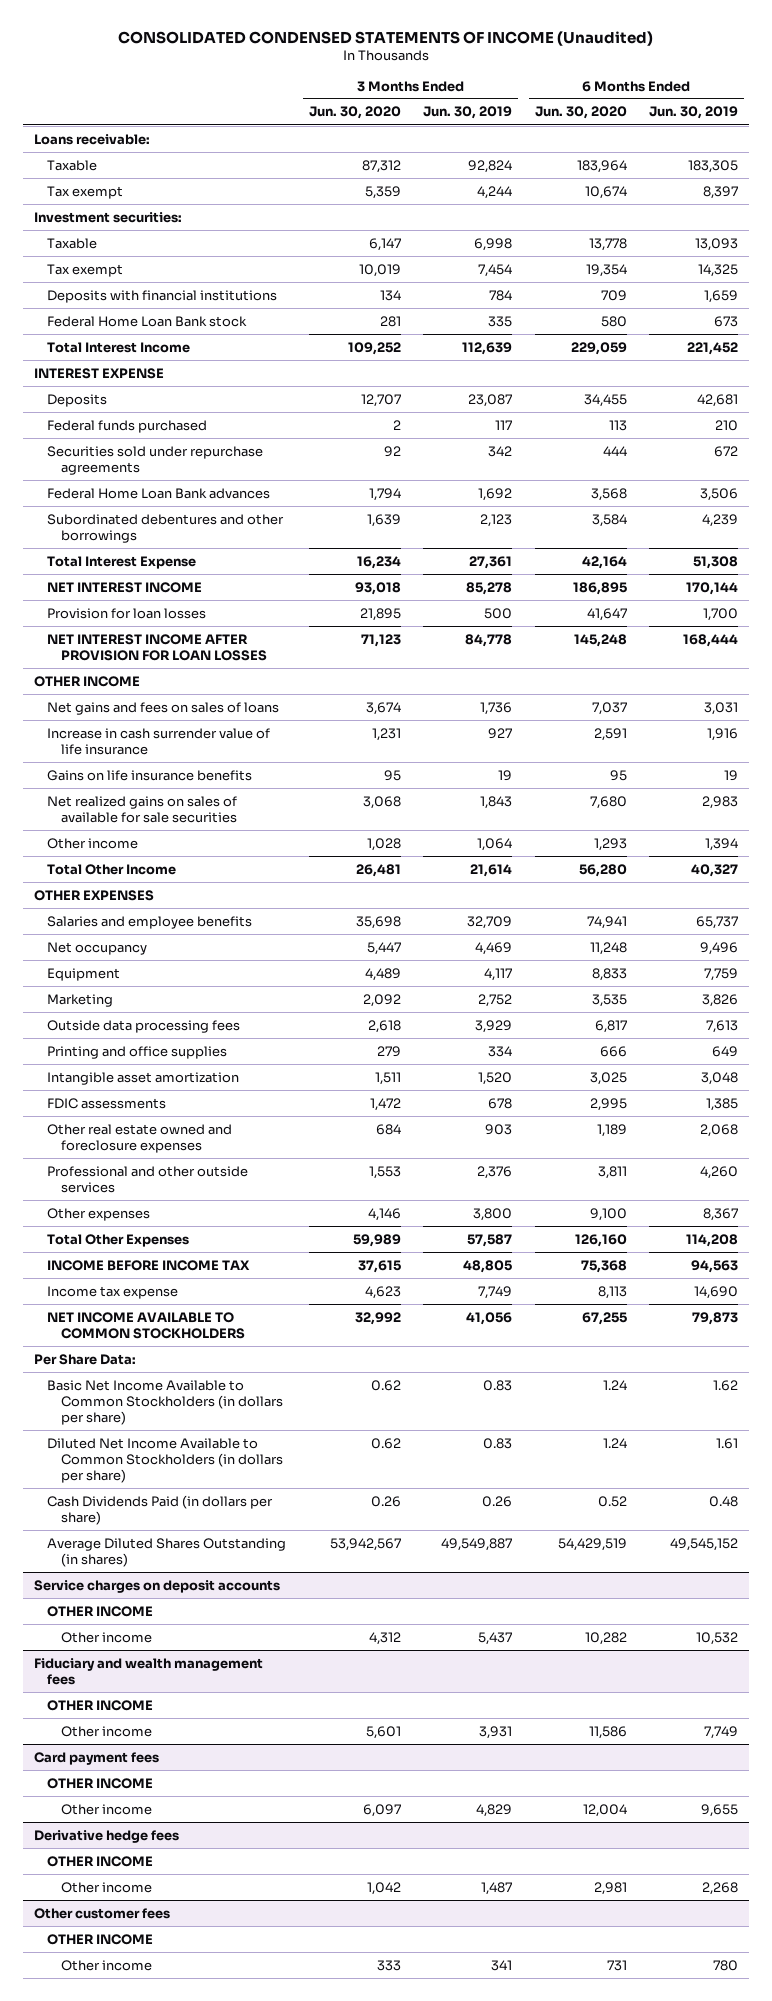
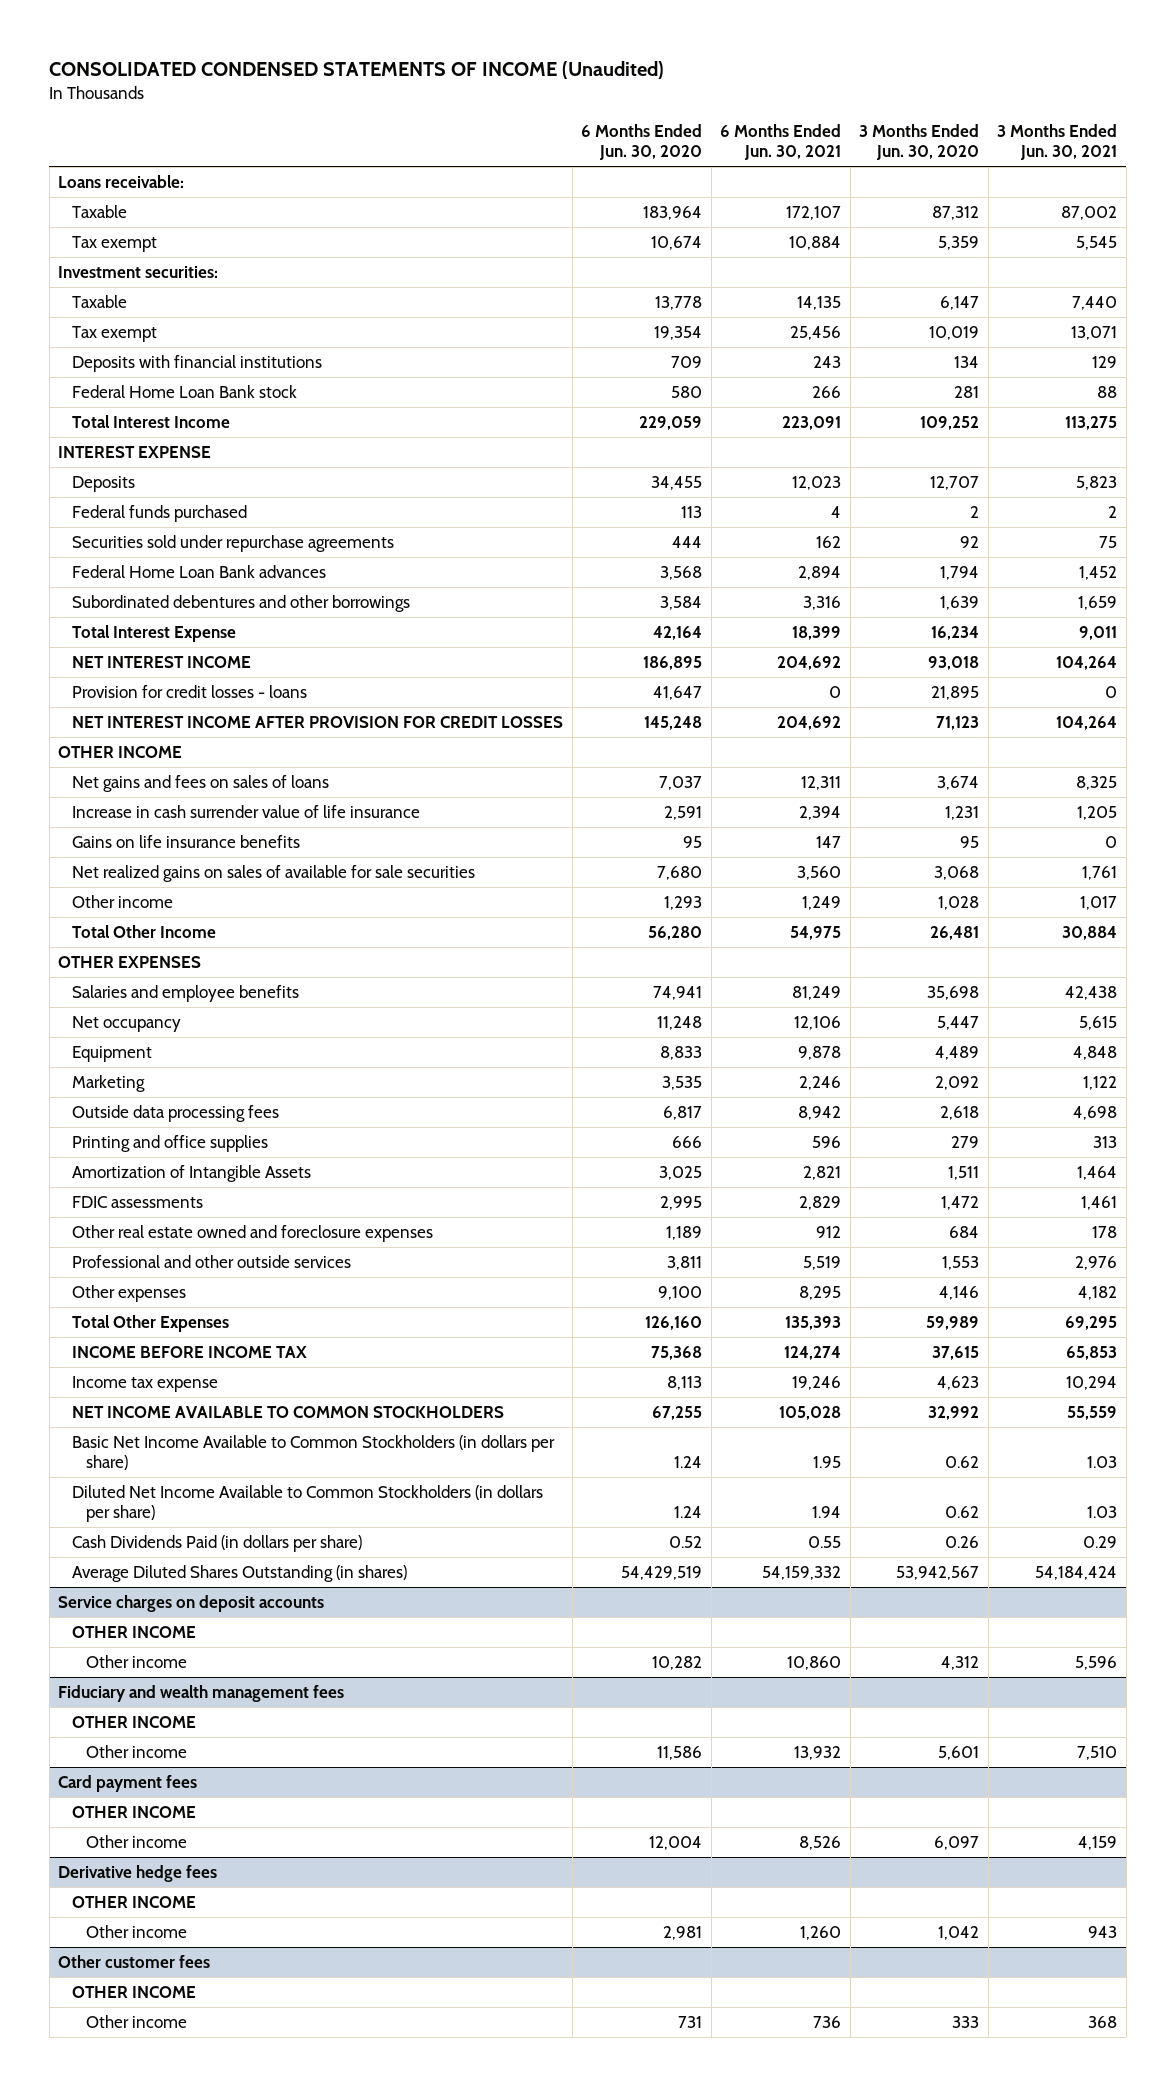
- | 3 Months Ended Jun. 30, 2020 | 3 Months Ended Jun. 30, 2019 | 6 Months Ended Jun. 30, 2020 | 6 Months Ended Jun. 30, 2019
+ | 6 Months Ended Jun. 30, 2020 | 6 Months Ended Jun. 30, 2021 | 3 Months Ended Jun. 30, 2020 | 3 Months Ended Jun. 30, 2021
- Provision for loan losses | 21,895 | 500 | 41,647 | 1,700
- NET INTEREST INCOME AFTER PROVISION FOR LOAN LOSSES | 71,123 | 84,778 | 145,248 | 168,444
+ Provision for credit losses - loans | 41,647 | 0 | 21,895 | 0
+ NET INTEREST INCOME AFTER PROVISION FOR CREDIT LOSSES | 145,248 | 204,692 | 71,123 | 104,264
- Intangible asset amortization | 1,511 | 1,520 | 3,025 | 3,048
+ Amortization of Intangible Assets | 3,025 | 2,821 | 1,511 | 1,464
- Per Share Data:

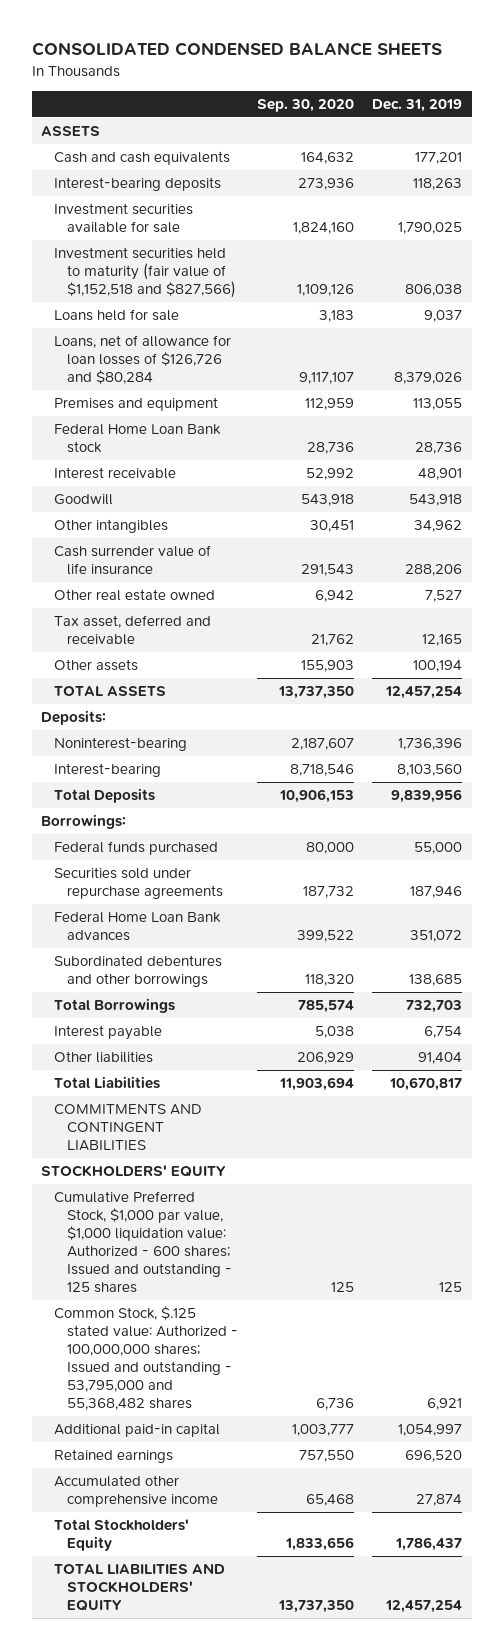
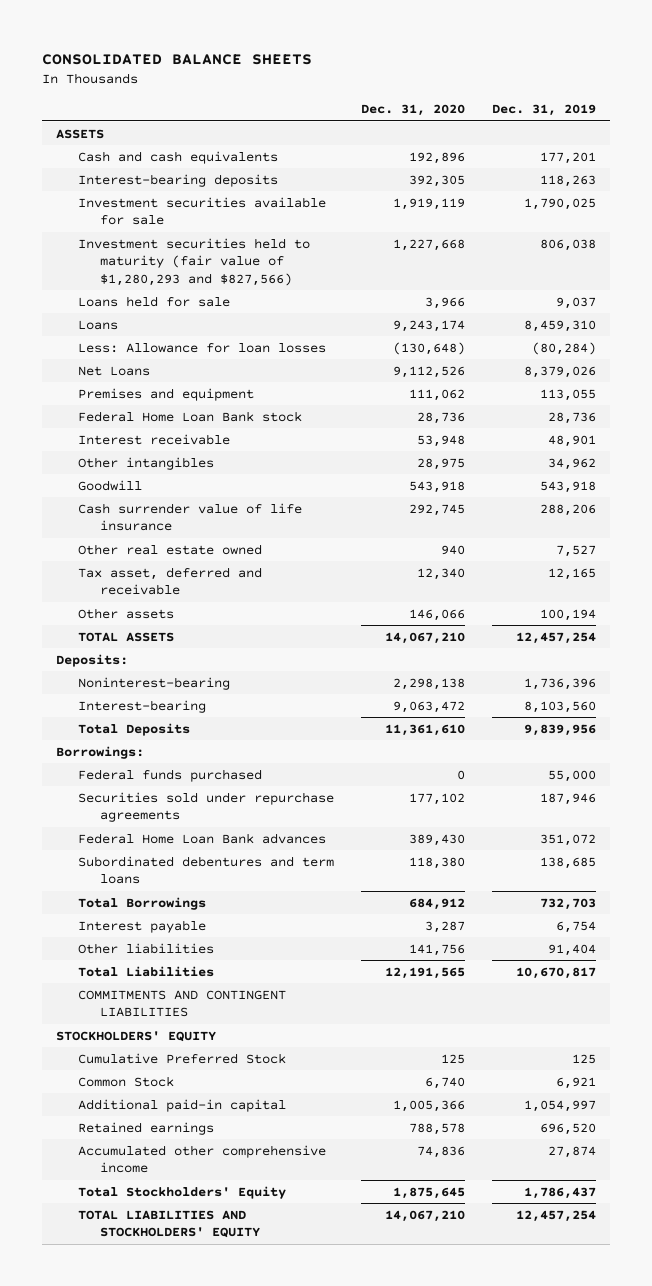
- CONSOLIDATED CONDENSED BALANCE SHEETS
+ CONSOLIDATED BALANCE SHEETS
- | Sep. 30, 2020 | Dec. 31, 2019
+ | Dec. 31, 2020 | Dec. 31, 2019
- Investment securities held to maturity (fair value of $1,152,518 and $827,566) | 1,109,126 | 806,038
+ Investment securities held to maturity (fair value of $1,280,293 and $827,566) | 1,227,668 | 806,038
- Loans, net of allowance for loan losses of $126,726 and $80,284 | 9,117,107 | 8,379,026
+ Loans | 9,243,174 | 8,459,310
+ Less: Allowance for loan losses | (130,648) | (80,284)
+ Net Loans | 9,112,526 | 8,379,026
moved down: Goodwill | 543,918 | 543,918
- Subordinated debentures and other borrowings | 118,320 | 138,685
+ Subordinated debentures and term loans | 118,380 | 138,685
- Cumulative Preferred Stock, $1,000 par value, $1,000 liquidation value: Authorized - 600 shares; Issued and outstanding - 125 shares | 125 | 125
- Common Stock, $.125 stated value: Authorized - 100,000,000 shares; Issued and outstanding - 53,795,000 and 55,368,482 shares | 6,736 | 6,921
+ Cumulative Preferred Stock | 125 | 125
+ Common Stock | 6,740 | 6,921

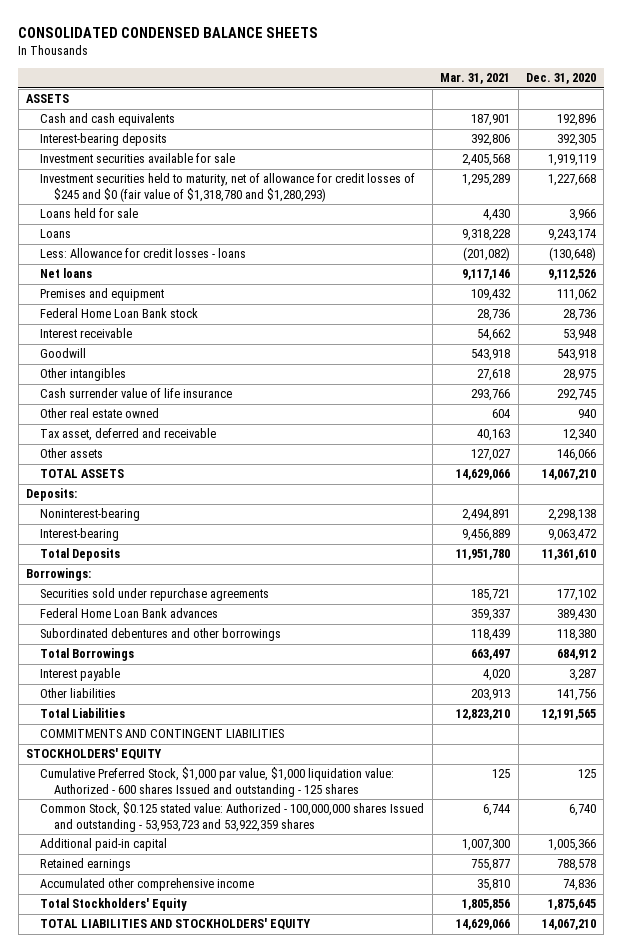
- CONSOLIDATED BALANCE SHEETS
+ CONSOLIDATED CONDENSED BALANCE SHEETS
- | Dec. 31, 2020 | Dec. 31, 2019
+ | Mar. 31, 2021 | Dec. 31, 2020
- Investment securities held to maturity (fair value of $1,280,293 and $827,566) | 1,227,668 | 806,038
+ Investment securities held to maturity, net of allowance for credit losses of $245 and $0 (fair value of $1,318,780 and $1,280,293) | 1,295,289 | 1,227,668
- Less: Allowance for loan losses | (130,648) | (80,284)
- Net Loans | 9,112,526 | 8,379,026
+ Less: Allowance for credit losses - loans | (201,082) | (130,648)
+ Net loans | 9,117,146 | 9,112,526
moved down: Other intangibles | 27,618 | 28,975
- Federal funds purchased | 0 | 55,000
- Subordinated debentures and term loans | 118,380 | 138,685
+ Subordinated debentures and other borrowings | 118,439 | 118,380
- Cumulative Preferred Stock | 125 | 125
- Common Stock | 6,740 | 6,921
+ Cumulative Preferred Stock, $1,000 par value, $1,000 liquidation value: Authorized - 600 shares Issued and outstanding - 125 shares | 125 | 125
+ Common Stock, $0.125 stated value: Authorized - 100,000,000 shares Issued and outstanding - 53,953,723 and 53,922,359 shares | 6,744 | 6,740

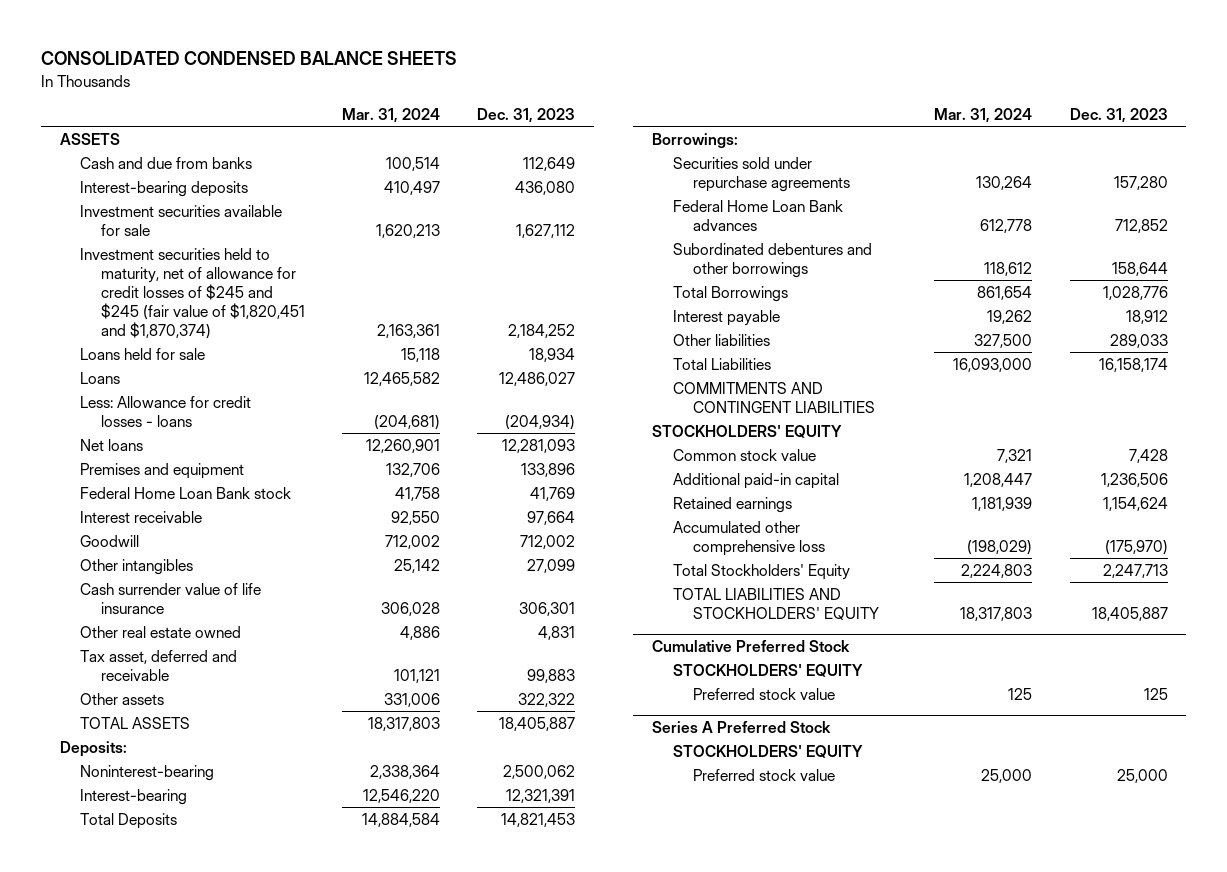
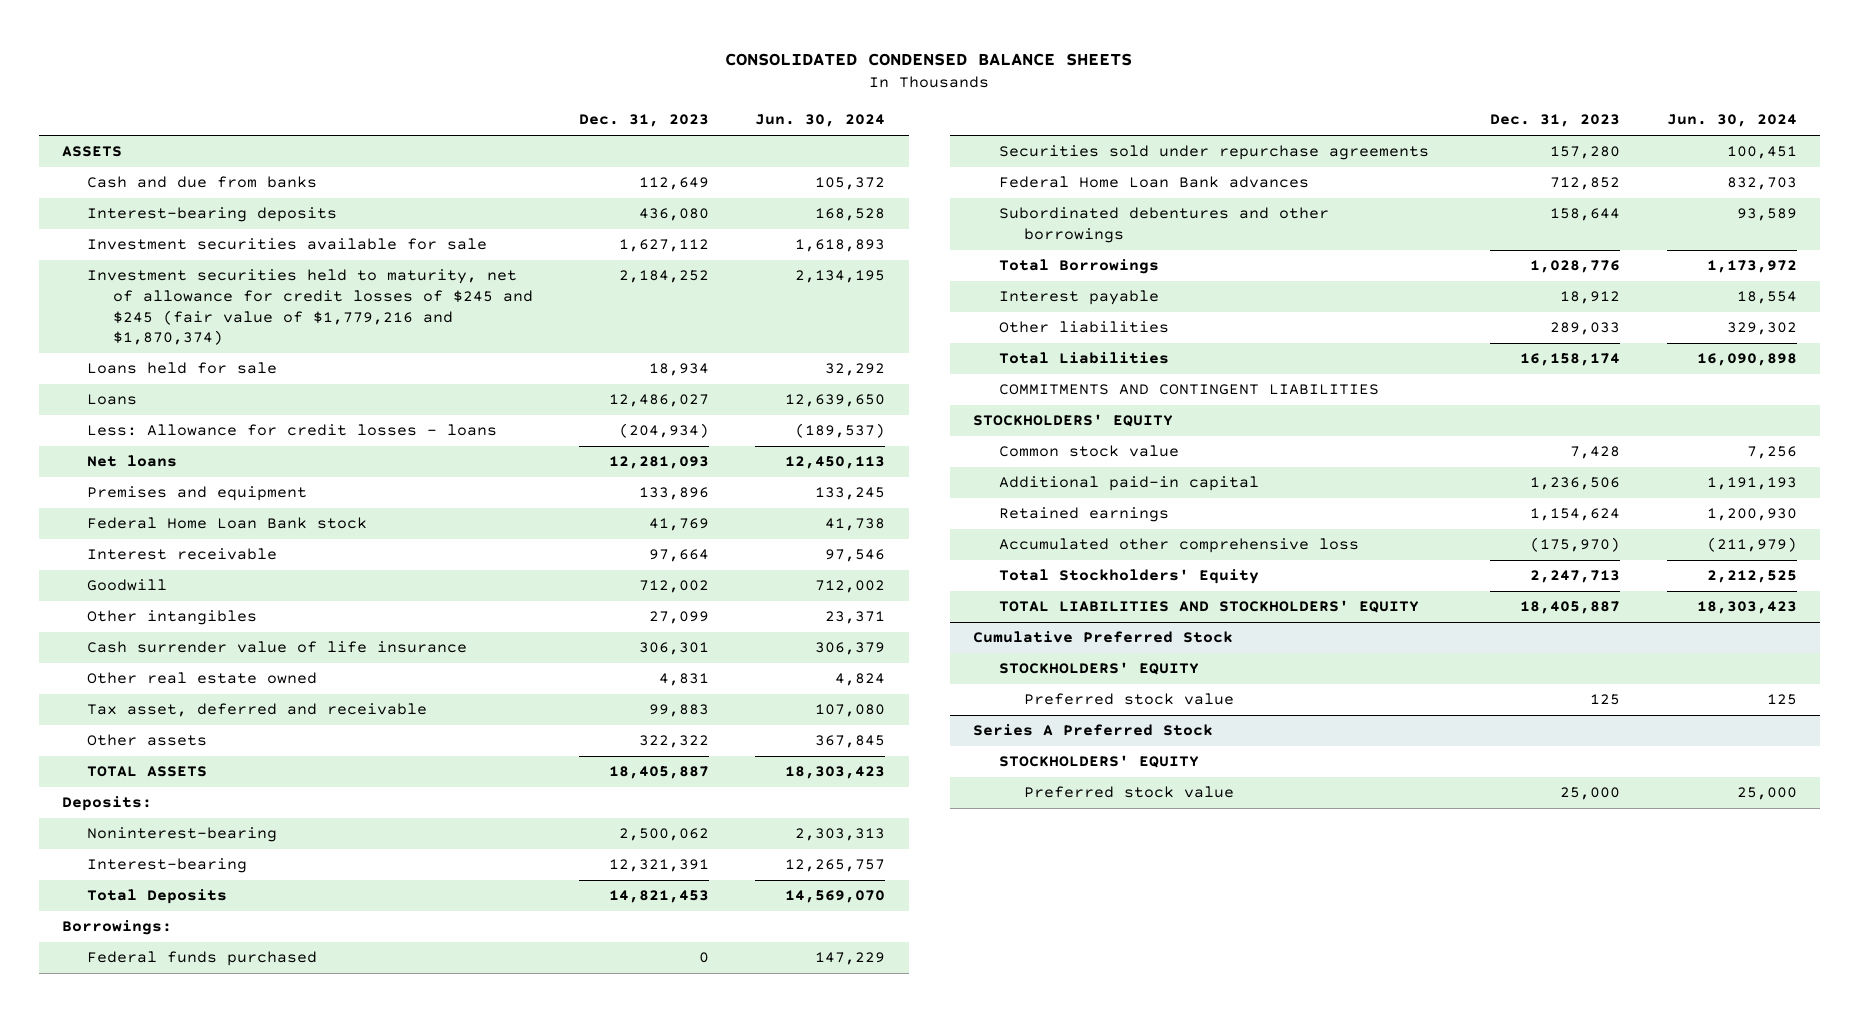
- | Mar. 31, 2024 | Dec. 31, 2023
+ | Dec. 31, 2023 | Jun. 30, 2024
- Investment securities held to maturity, net of allowance for credit losses of $245 and $245 (fair value of $1,820,451 and $1,870,374) | 2,163,361 | 2,184,252
+ Investment securities held to maturity, net of allowance for credit losses of $245 and $245 (fair value of $1,779,216 and $1,870,374) | 2,184,252 | 2,134,195
+ Federal funds purchased | 0 | 147,229

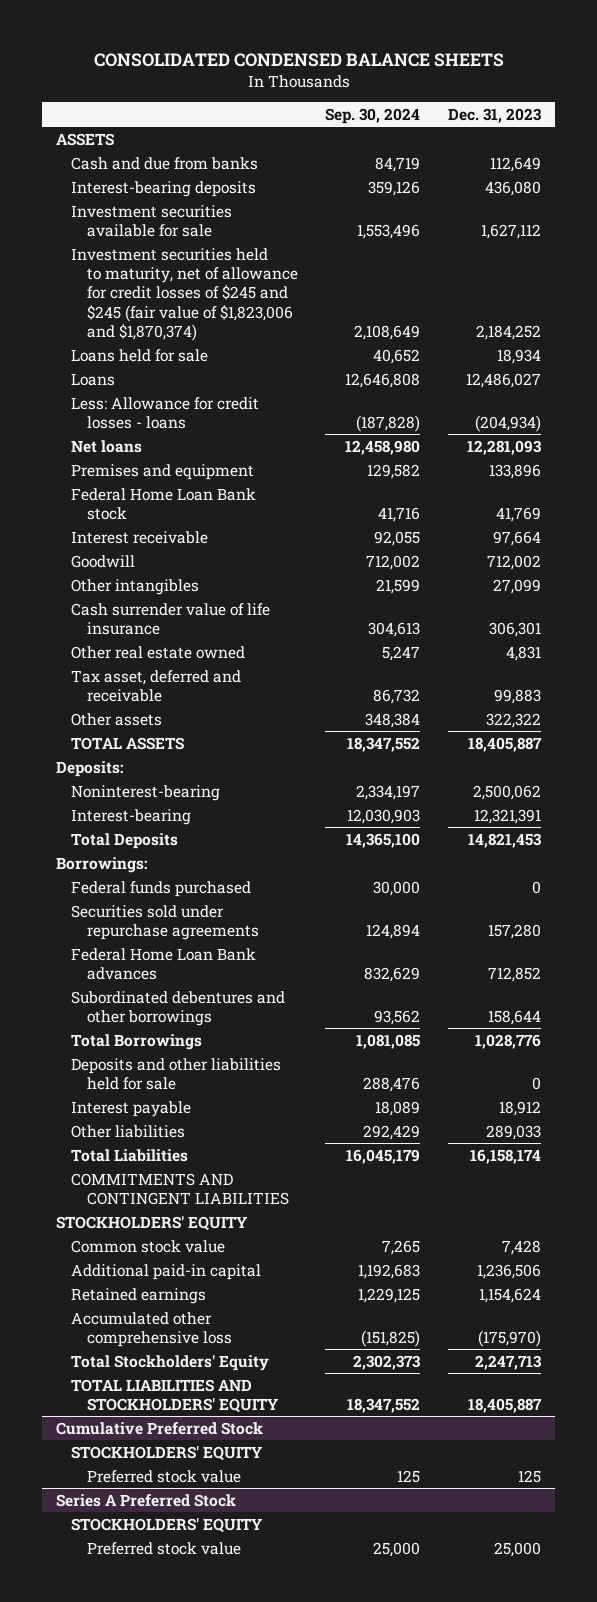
- | Dec. 31, 2023 | Jun. 30, 2024
+ | Sep. 30, 2024 | Dec. 31, 2023
- Investment securities held to maturity, net of allowance for credit losses of $245 and $245 (fair value of $1,779,216 and $1,870,374) | 2,184,252 | 2,134,195
+ Investment securities held to maturity, net of allowance for credit losses of $245 and $245 (fair value of $1,823,006 and $1,870,374) | 2,108,649 | 2,184,252
+ Deposits and other liabilities held for sale | 288,476 | 0

